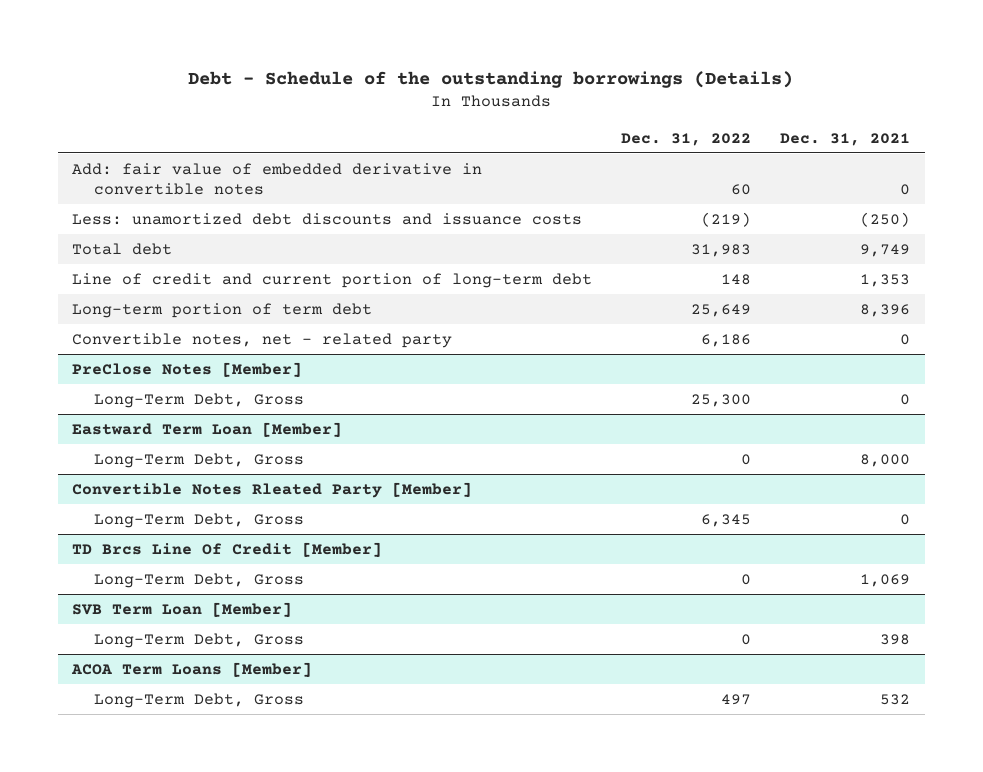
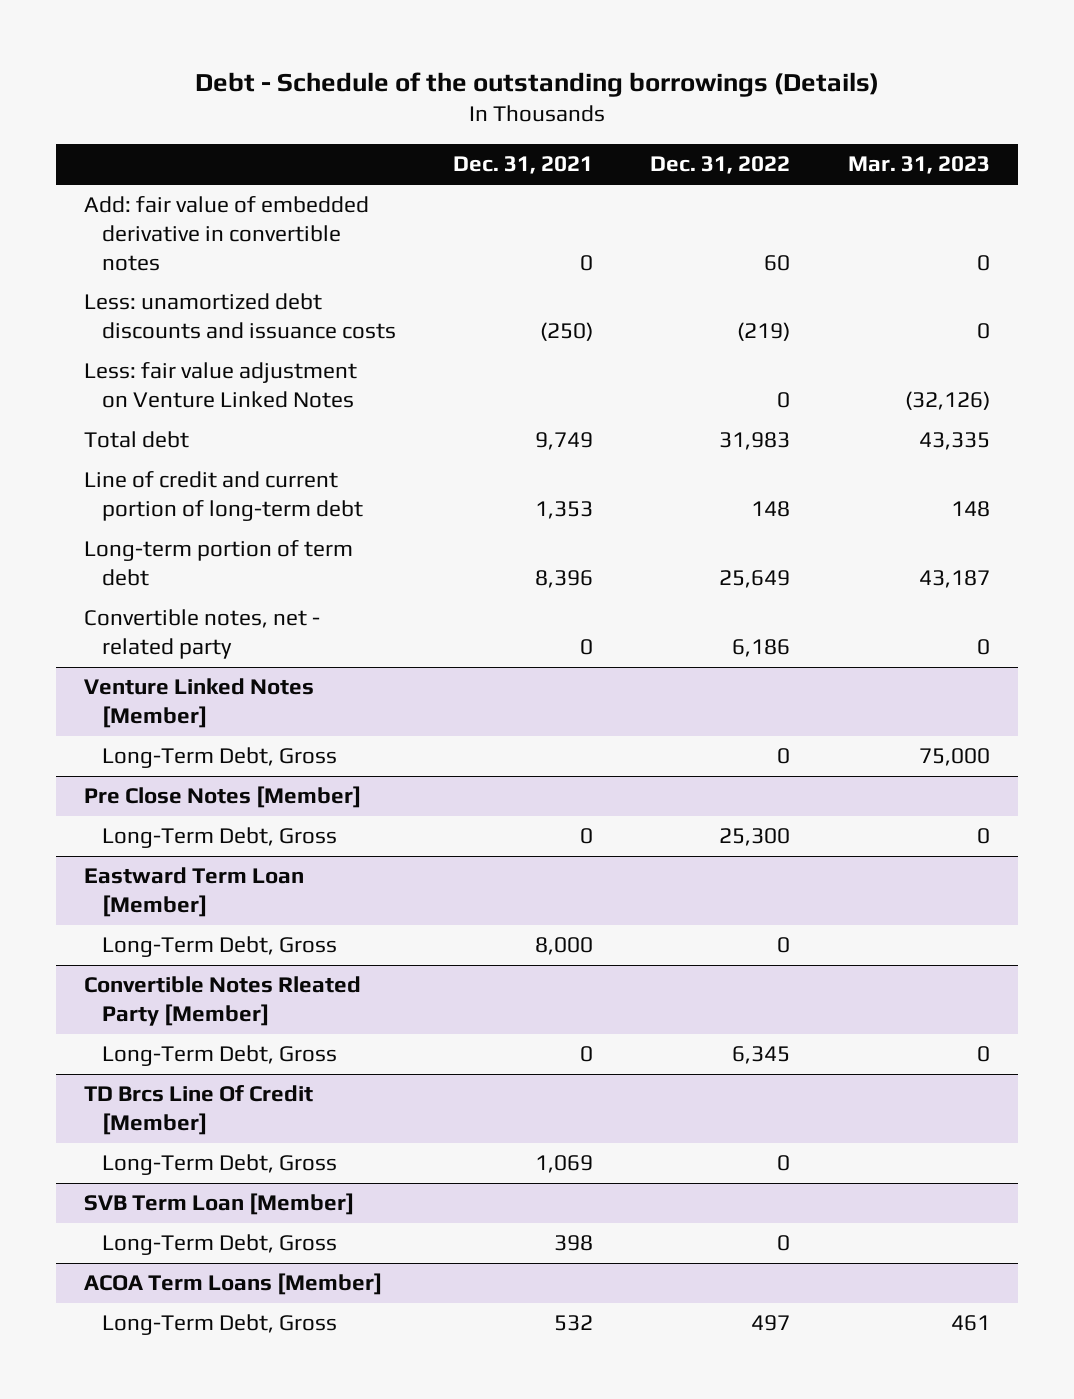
- | Dec. 31, 2022 | Dec. 31, 2021
+ | Dec. 31, 2021 | Dec. 31, 2022 | Mar. 31, 2023
+ Less: fair value adjustment on Venture Linked Notes | | 0 | (32,126)
- PreClose Notes [Member]
+ Venture Linked Notes [Member]
+ Long-Term Debt, Gross | | 0 | 75,000
+ Pre Close Notes [Member]

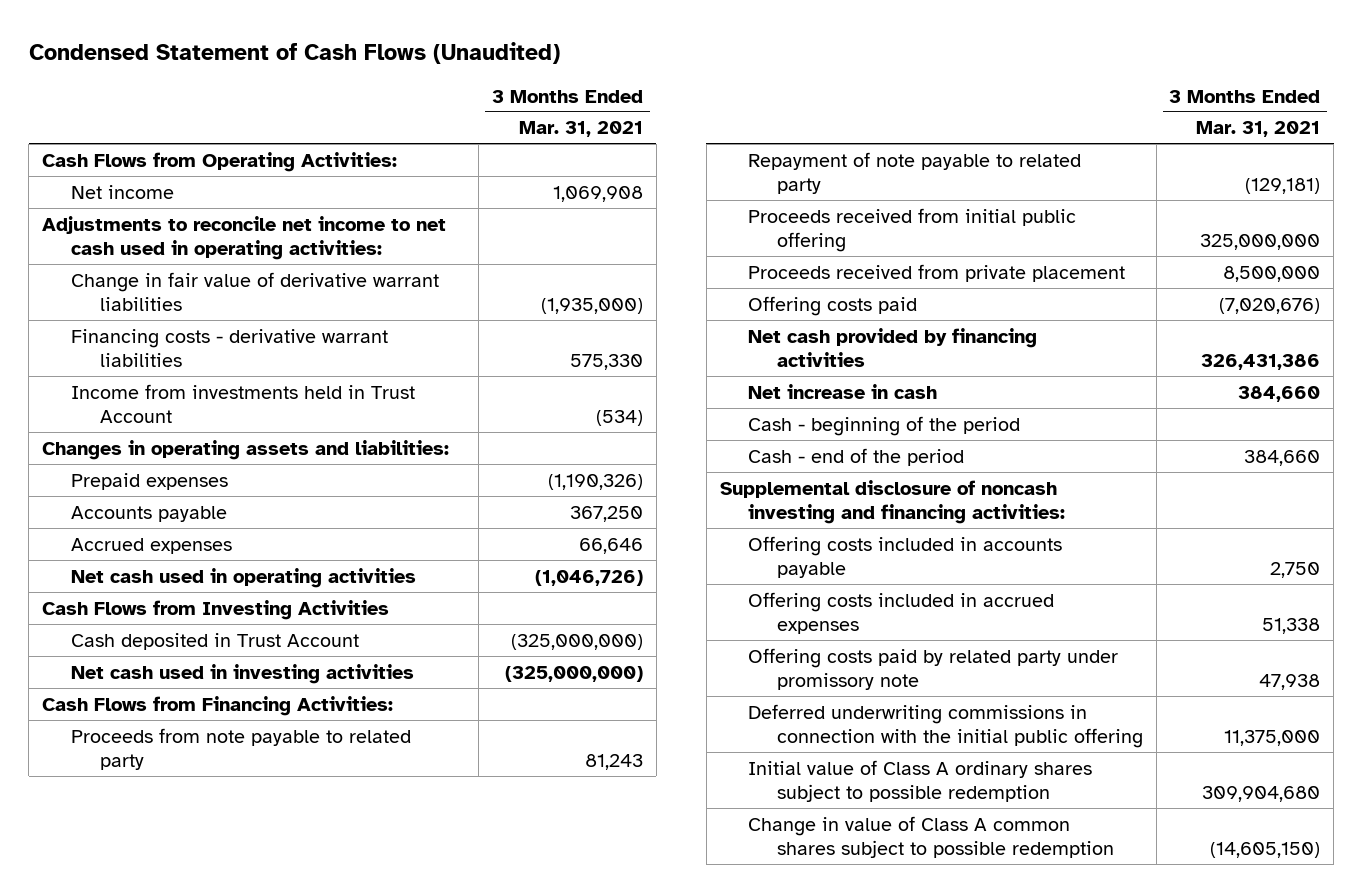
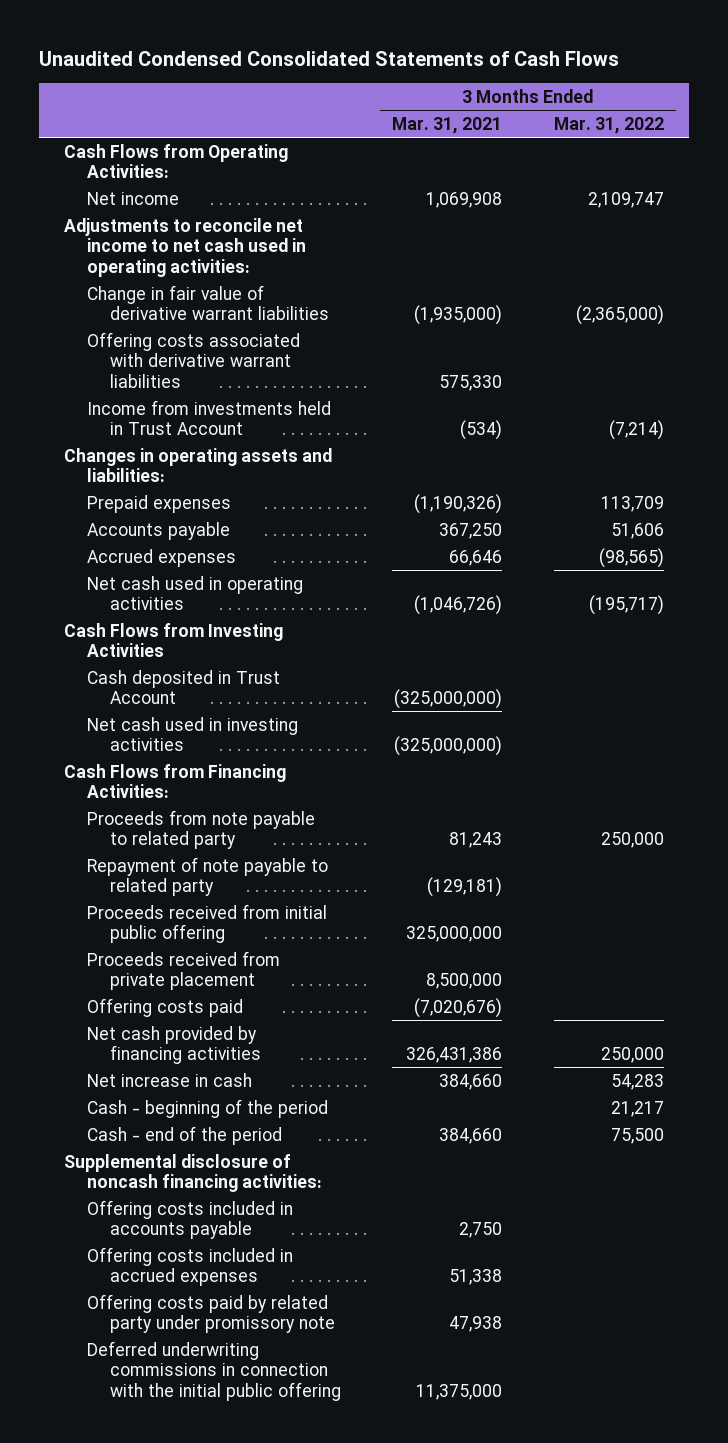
- Condensed Statement of Cash Flows (Unaudited)
+ Unaudited Condensed Consolidated Statements of Cash Flows
- | 3 Months Ended Mar. 31, 2021
+ | 3 Months Ended Mar. 31, 2021 | 3 Months Ended Mar. 31, 2022
- Financing costs - derivative warrant liabilities | 575,330
+ Offering costs associated with derivative warrant liabilities | 575,330 |
- Supplemental disclosure of noncash investing and financing activities:
+ Supplemental disclosure of noncash financing activities:
- Initial value of Class A ordinary shares subject to possible redemption | 309,904,680
- Change in value of Class A common shares subject to possible redemption | (14,605,150)

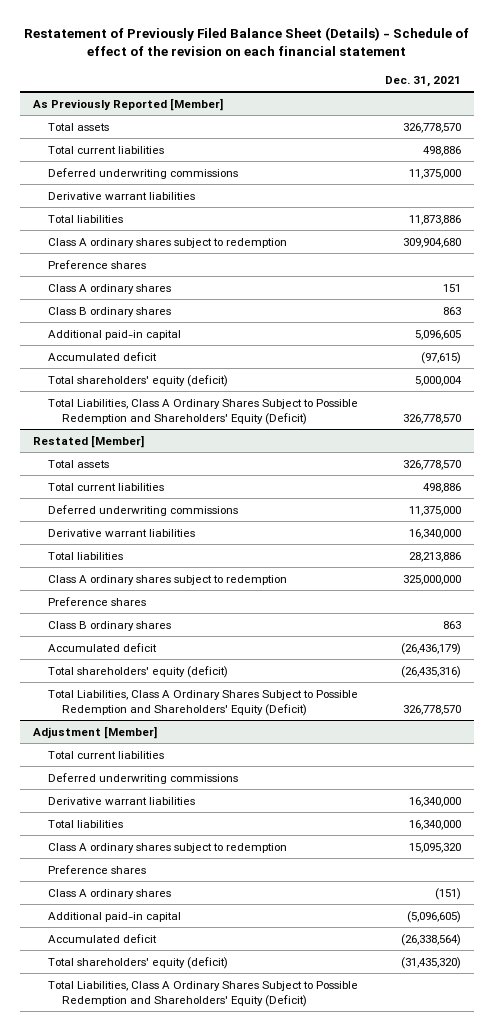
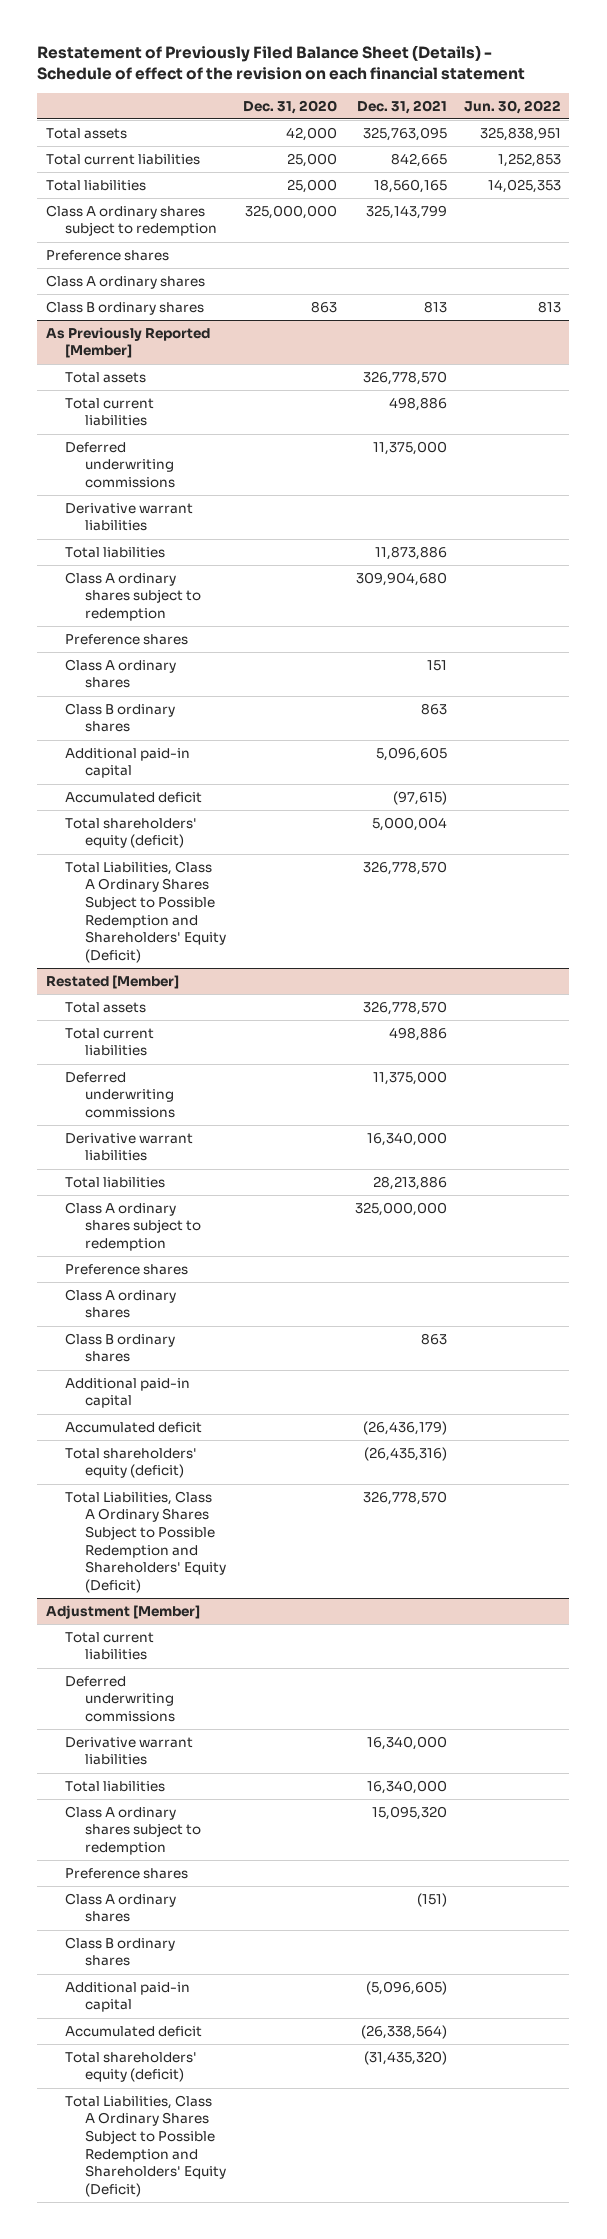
- | Dec. 31, 2021
+ | Dec. 31, 2020 | Dec. 31, 2021 | Jun. 30, 2022
+ Total assets | 42,000 | 325,763,095 | 325,838,951
+ Total current liabilities | 25,000 | 842,665 | 1,252,853
+ Total liabilities | 25,000 | 18,560,165 | 14,025,353
+ Class A ordinary shares subject to redemption | 325,000,000 | 325,143,799 |
+ Preference shares
+ Class A ordinary shares
+ Class B ordinary shares | 863 | 813 | 813
@ Restated [Member]
+ Class A ordinary shares
+ Additional paid-in capital
@ Adjustment [Member]
+ Class B ordinary shares

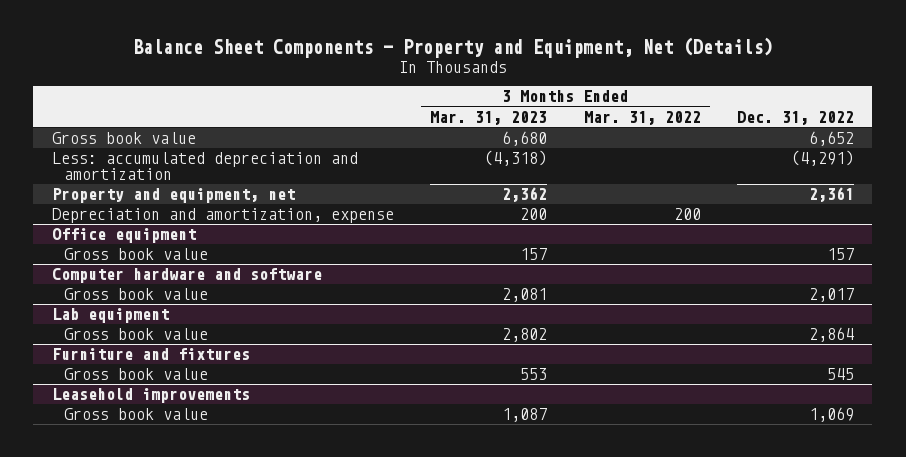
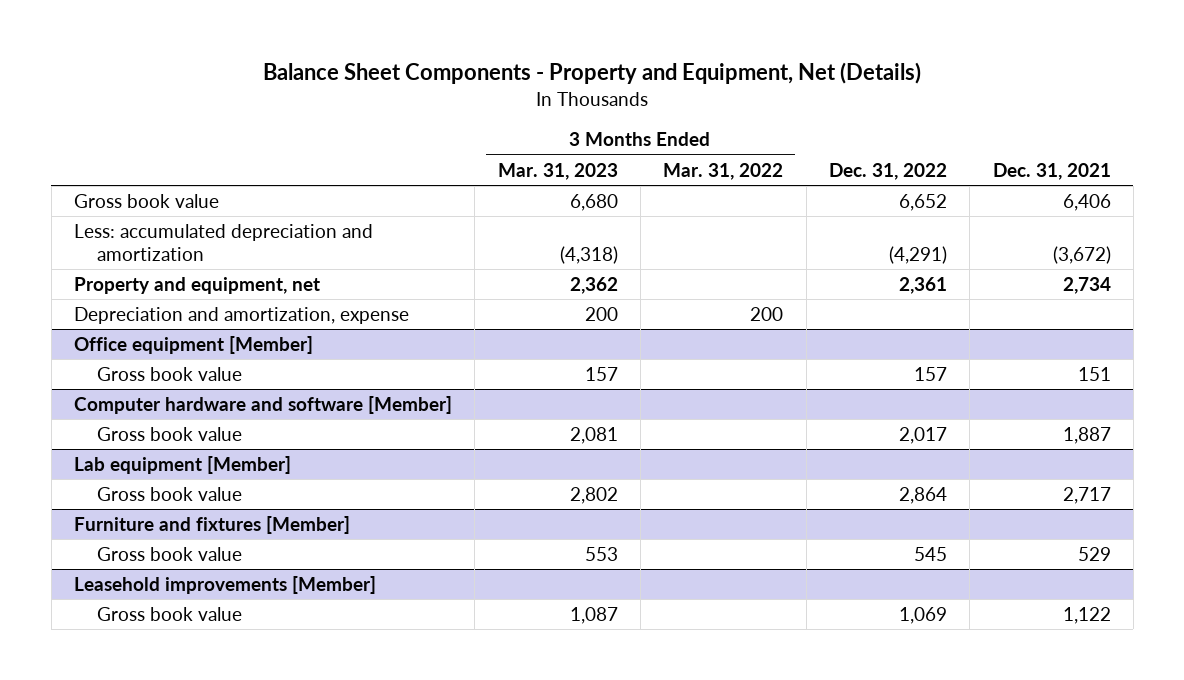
- | 3 Months Ended Mar. 31, 2023 | 3 Months Ended Mar. 31, 2022 | Dec. 31, 2022
+ | 3 Months Ended Mar. 31, 2023 | 3 Months Ended Mar. 31, 2022 | Dec. 31, 2022 | Dec. 31, 2021
- Office equipment
+ Office equipment [Member]
- Computer hardware and software
+ Computer hardware and software [Member]
- Lab equipment
+ Lab equipment [Member]
- Furniture and fixtures
+ Furniture and fixtures [Member]
- Leasehold improvements
+ Leasehold improvements [Member]

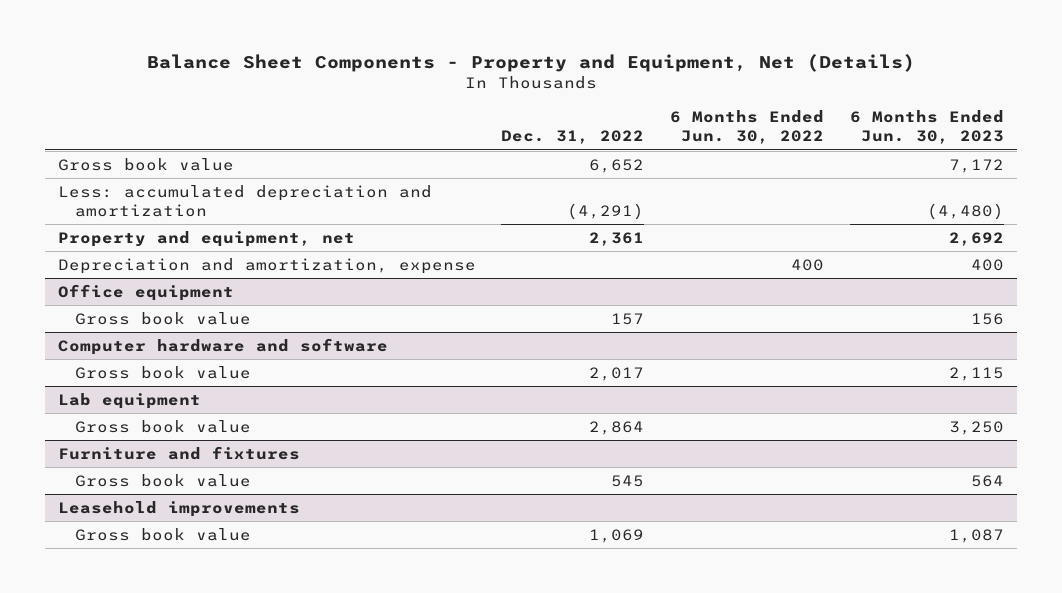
- | 3 Months Ended Mar. 31, 2023 | 3 Months Ended Mar. 31, 2022 | Dec. 31, 2022 | Dec. 31, 2021
+ | Dec. 31, 2022 | 6 Months Ended Jun. 30, 2022 | 6 Months Ended Jun. 30, 2023
- Office equipment [Member]
+ Office equipment
- Computer hardware and software [Member]
+ Computer hardware and software
- Lab equipment [Member]
+ Lab equipment
- Furniture and fixtures [Member]
+ Furniture and fixtures
- Leasehold improvements [Member]
+ Leasehold improvements

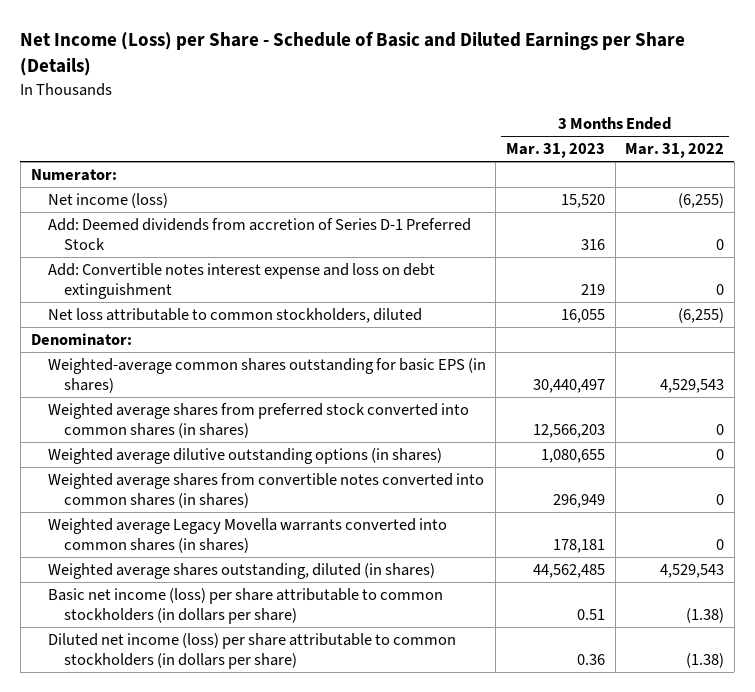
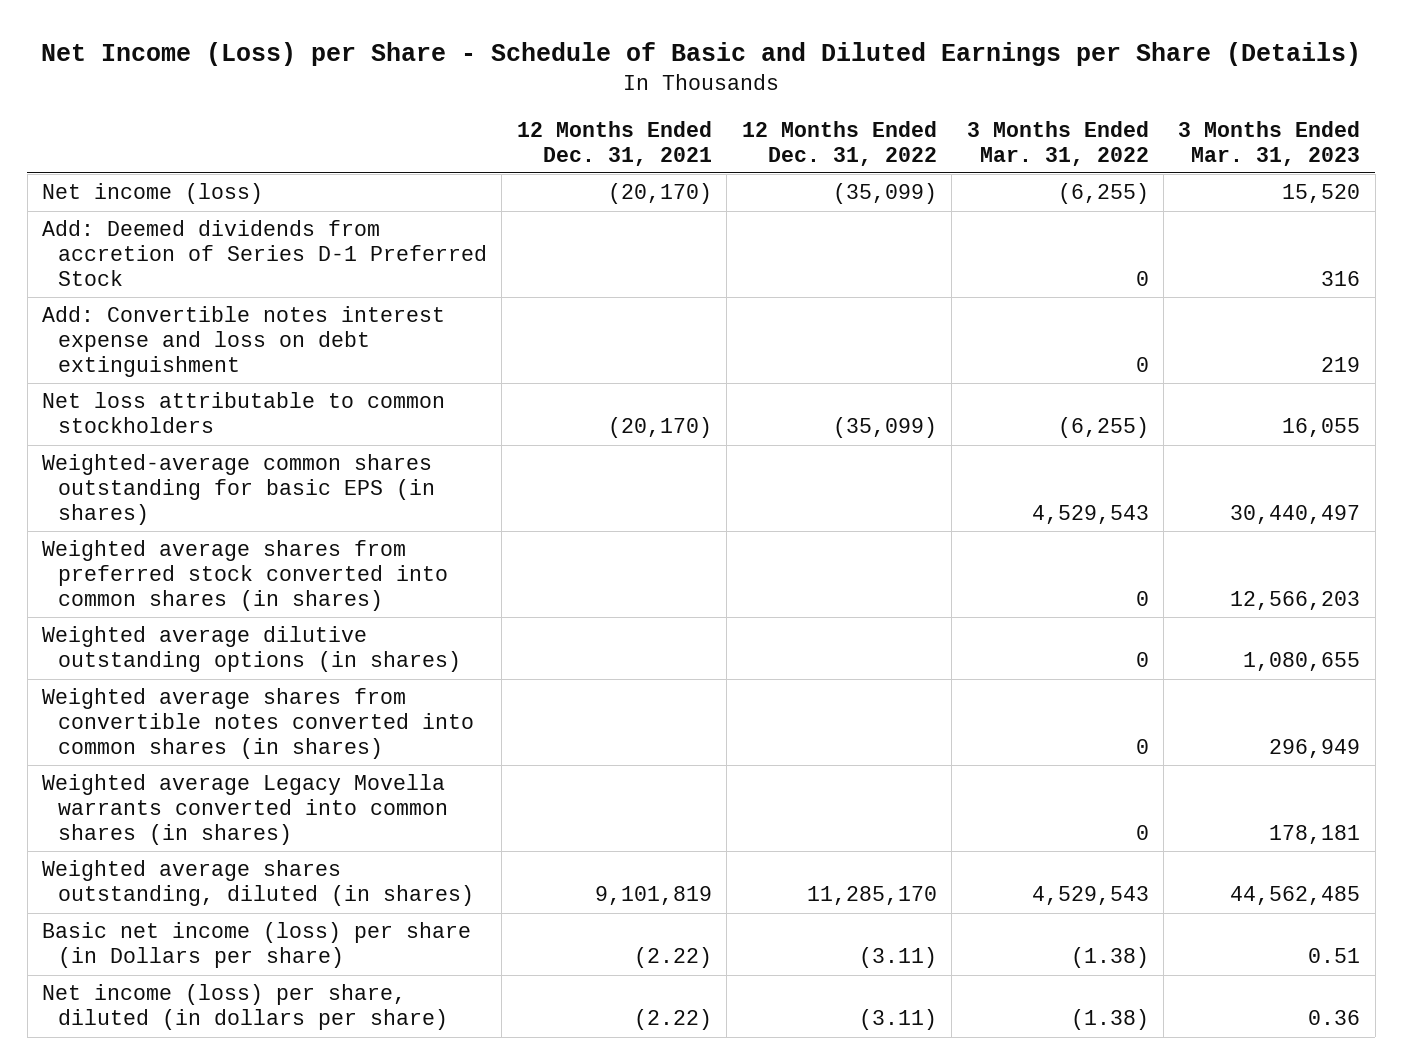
- | 3 Months Ended Mar. 31, 2023 | 3 Months Ended Mar. 31, 2022
+ | 12 Months Ended Dec. 31, 2021 | 12 Months Ended Dec. 31, 2022 | 3 Months Ended Mar. 31, 2022 | 3 Months Ended Mar. 31, 2023
- Numerator:
- Net loss attributable to common stockholders, diluted | 16,055 | (6,255)
- Denominator:
+ Net loss attributable to common stockholders | (20,170) | (35,099) | (6,255) | 16,055
- Basic net income (loss) per share attributable to common stockholders (in dollars per share) | 0.51 | (1.38)
- Diluted net income (loss) per share attributable to common stockholders (in dollars per share) | 0.36 | (1.38)
+ Basic net income (loss) per share (in Dollars per share) | (2.22) | (3.11) | (1.38) | 0.51
+ Net income (loss) per share, diluted (in dollars per share) | (2.22) | (3.11) | (1.38) | 0.36

